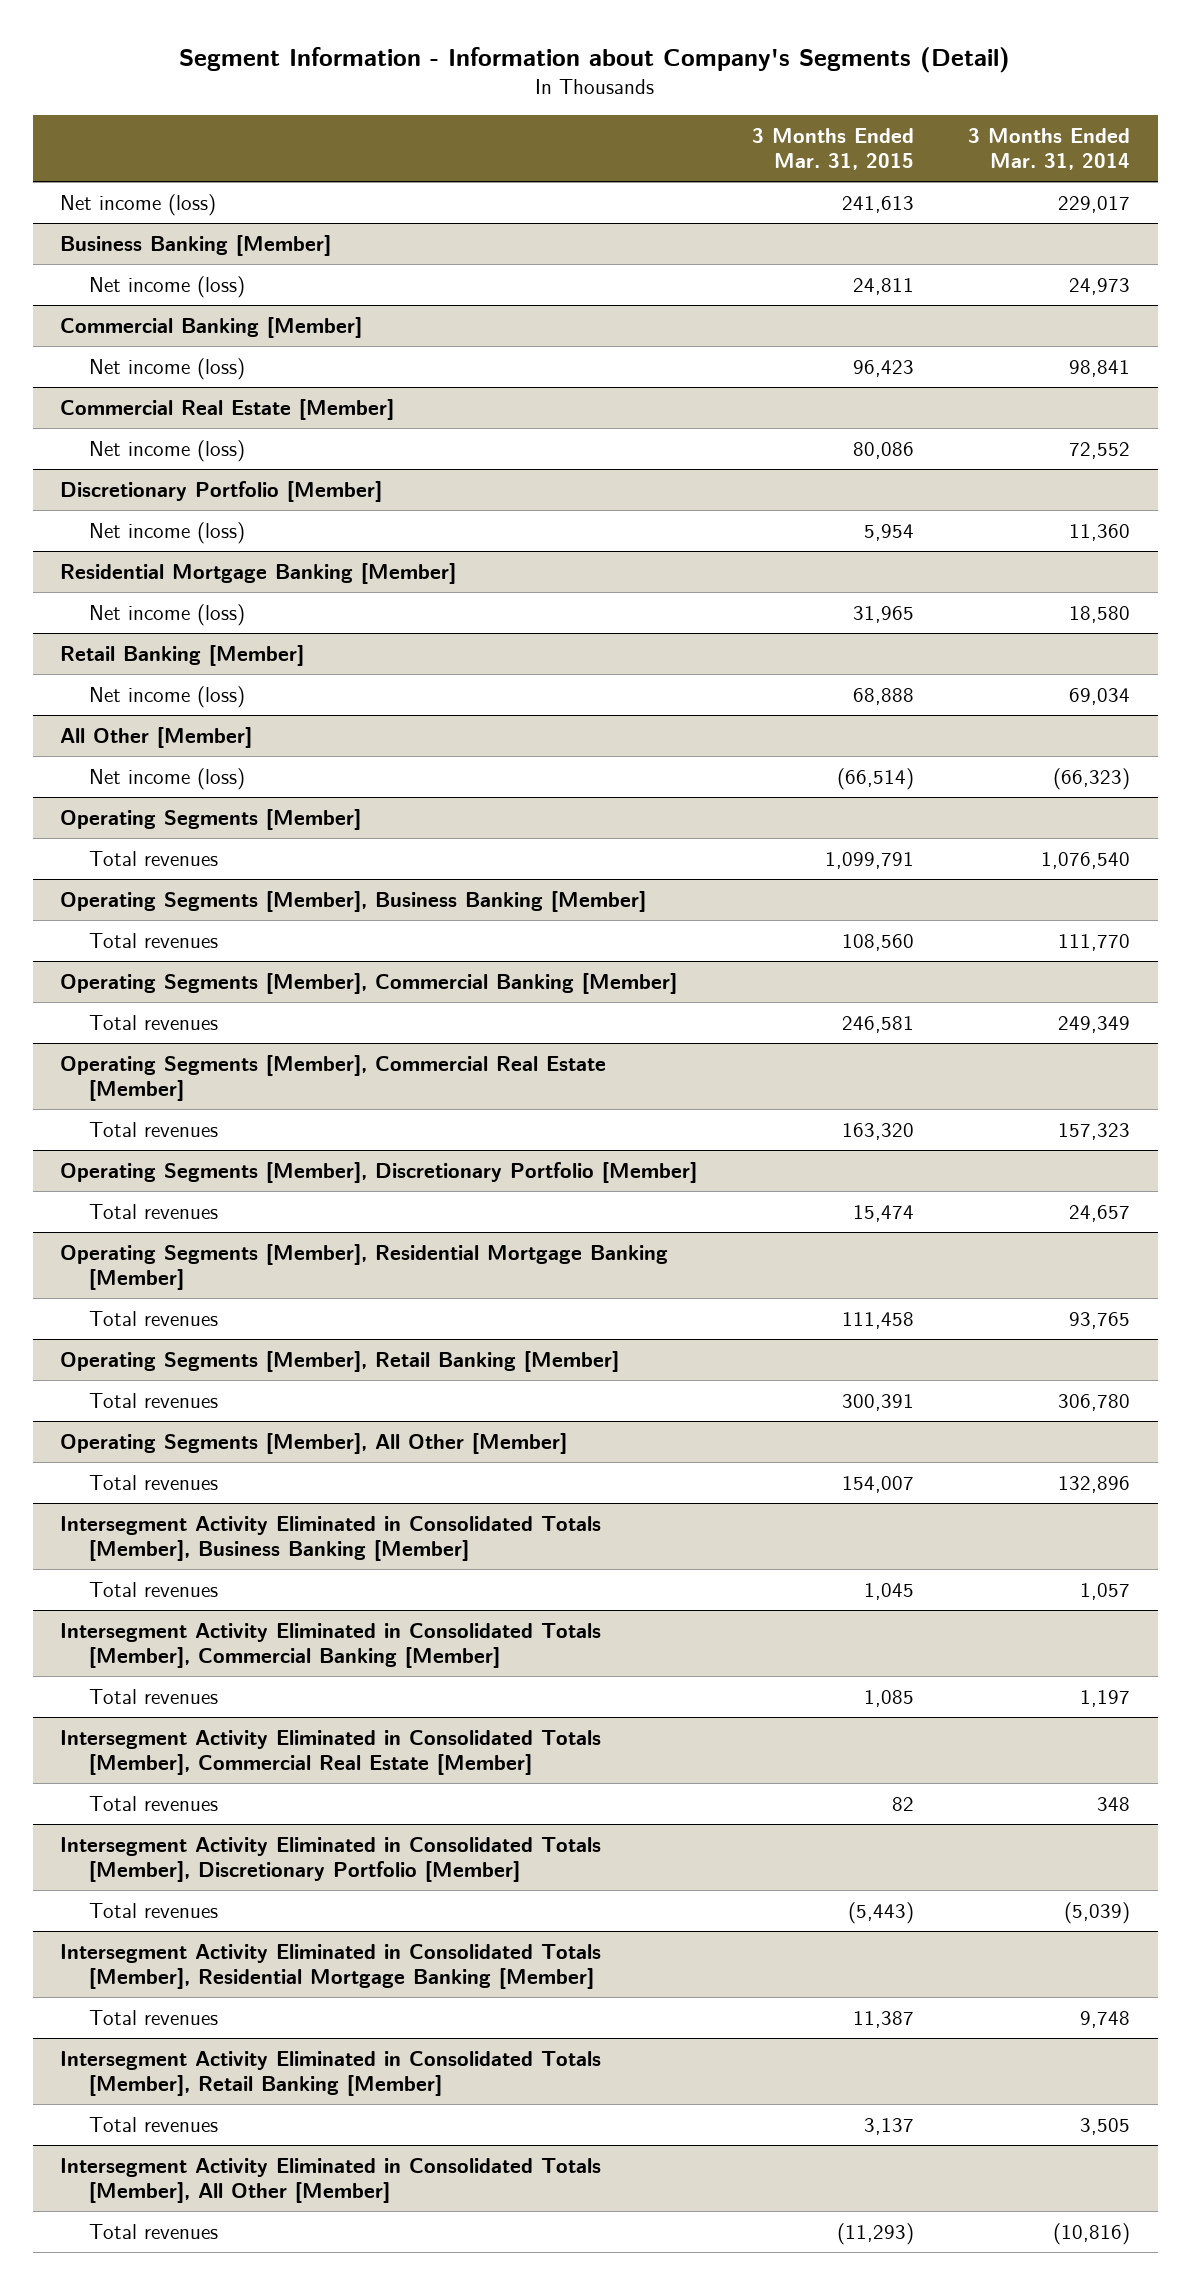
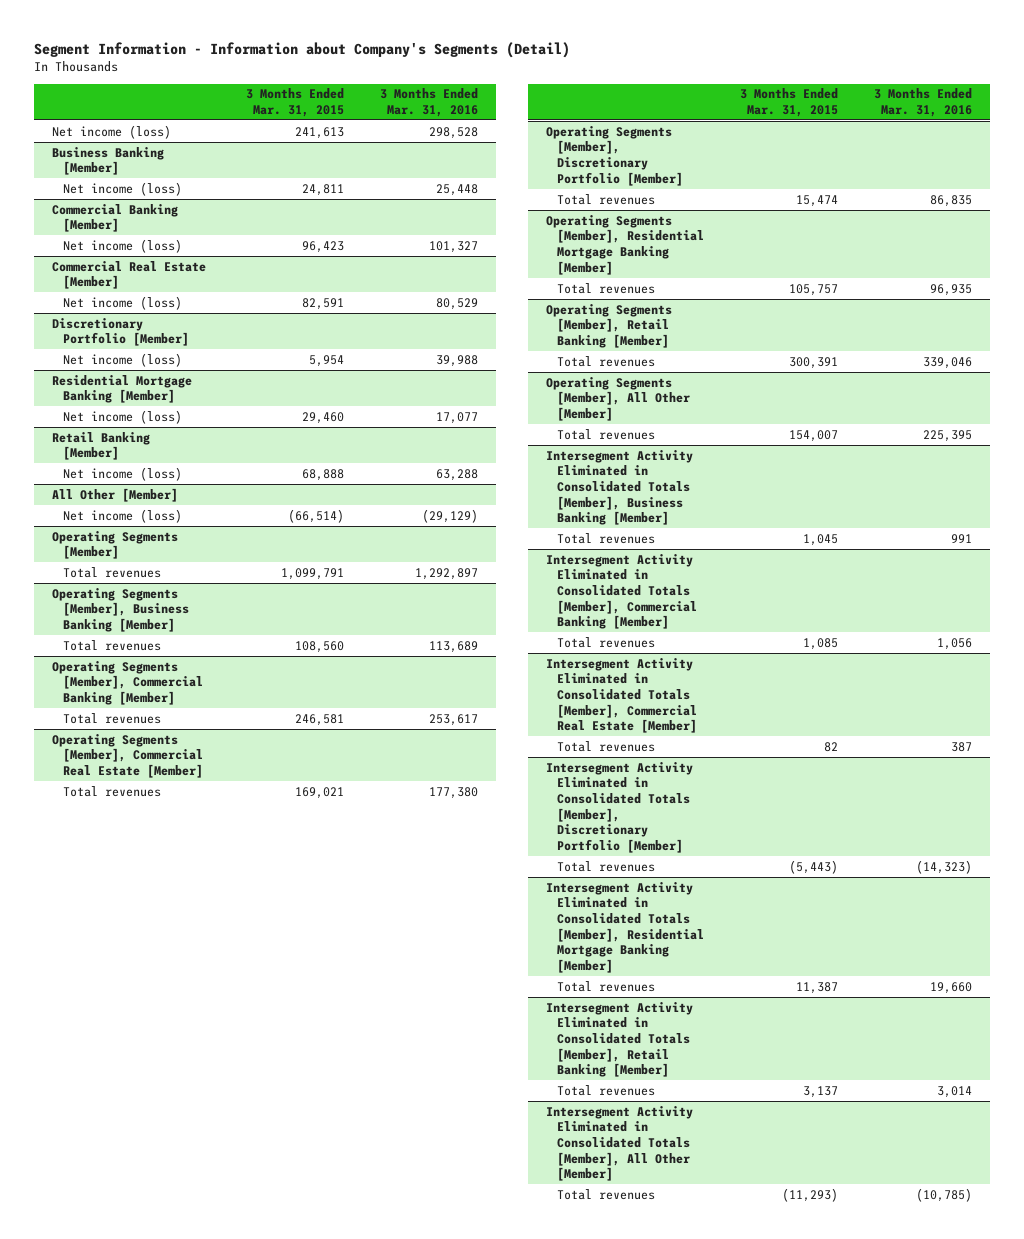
- | 3 Months Ended Mar. 31, 2015 | 3 Months Ended Mar. 31, 2014
+ | 3 Months Ended Mar. 31, 2015 | 3 Months Ended Mar. 31, 2016
@ Commercial Real Estate [Member]
- Net income (loss) | 80,086 | 72,552
+ Net income (loss) | 82,591 | 80,529
@ Residential Mortgage Banking [Member]
- Net income (loss) | 31,965 | 18,580
+ Net income (loss) | 29,460 | 17,077
@ Operating Segments [Member], Commercial Real Estate [Member]
- Total revenues | 163,320 | 157,323
+ Total revenues | 169,021 | 177,380
@ Operating Segments [Member], Residential Mortgage Banking [Member]
- Total revenues | 111,458 | 93,765
+ Total revenues | 105,757 | 96,935

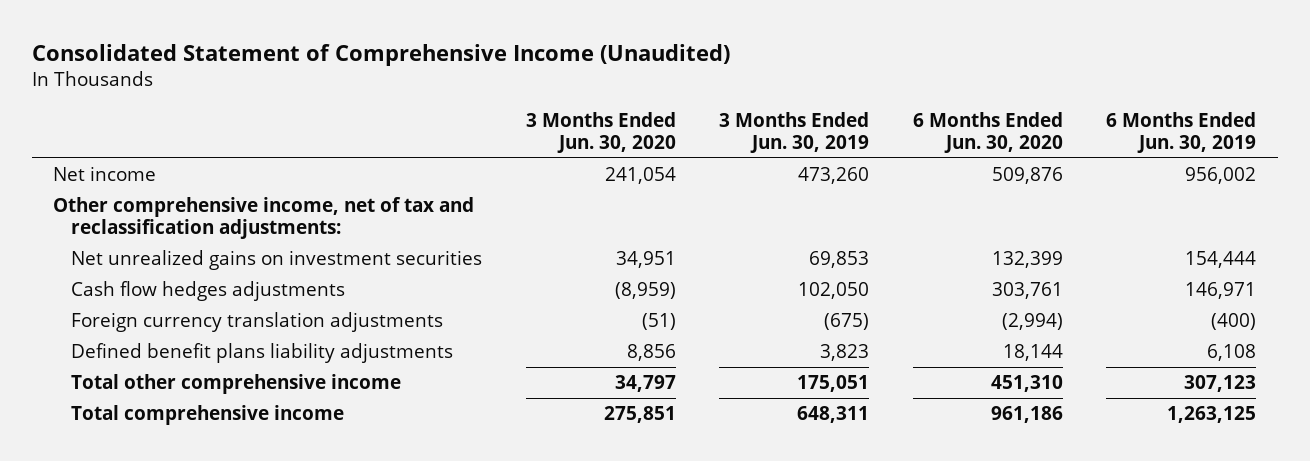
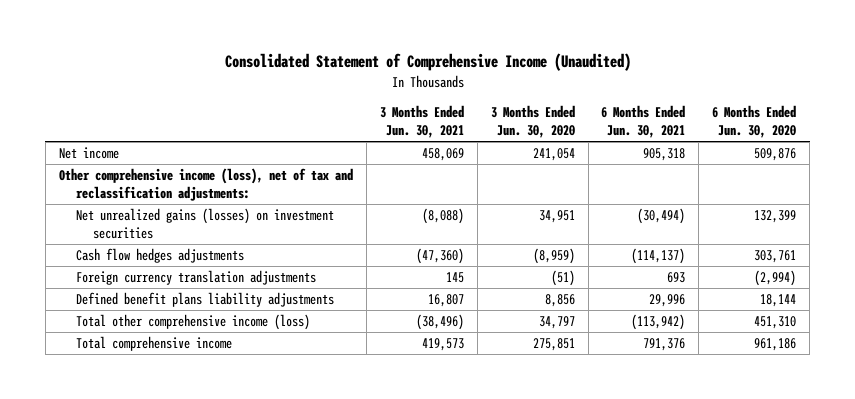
- | 3 Months Ended Jun. 30, 2020 | 3 Months Ended Jun. 30, 2019 | 6 Months Ended Jun. 30, 2020 | 6 Months Ended Jun. 30, 2019
+ | 3 Months Ended Jun. 30, 2021 | 3 Months Ended Jun. 30, 2020 | 6 Months Ended Jun. 30, 2021 | 6 Months Ended Jun. 30, 2020
- Other comprehensive income, net of tax and reclassification adjustments:
- Net unrealized gains on investment securities | 34,951 | 69,853 | 132,399 | 154,444
+ Other comprehensive income (loss), net of tax and reclassification adjustments:
+ Net unrealized gains (losses) on investment securities | (8,088) | 34,951 | (30,494) | 132,399
- Total other comprehensive income | 34,797 | 175,051 | 451,310 | 307,123
+ Total other comprehensive income (loss) | (38,496) | 34,797 | (113,942) | 451,310

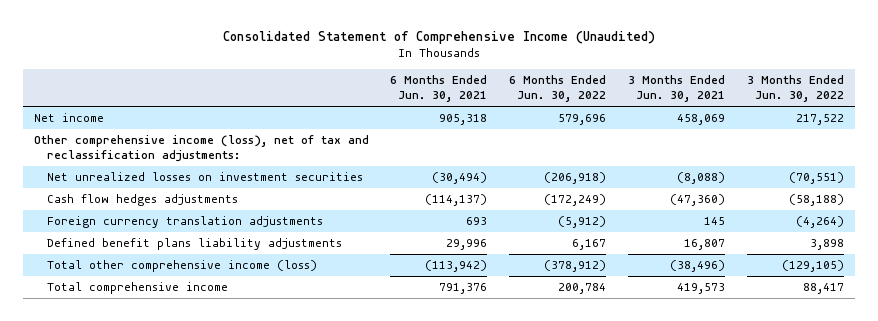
- | 3 Months Ended Jun. 30, 2021 | 3 Months Ended Jun. 30, 2020 | 6 Months Ended Jun. 30, 2021 | 6 Months Ended Jun. 30, 2020
+ | 6 Months Ended Jun. 30, 2021 | 6 Months Ended Jun. 30, 2022 | 3 Months Ended Jun. 30, 2021 | 3 Months Ended Jun. 30, 2022
- Net unrealized gains (losses) on investment securities | (8,088) | 34,951 | (30,494) | 132,399
+ Net unrealized losses on investment securities | (30,494) | (206,918) | (8,088) | (70,551)

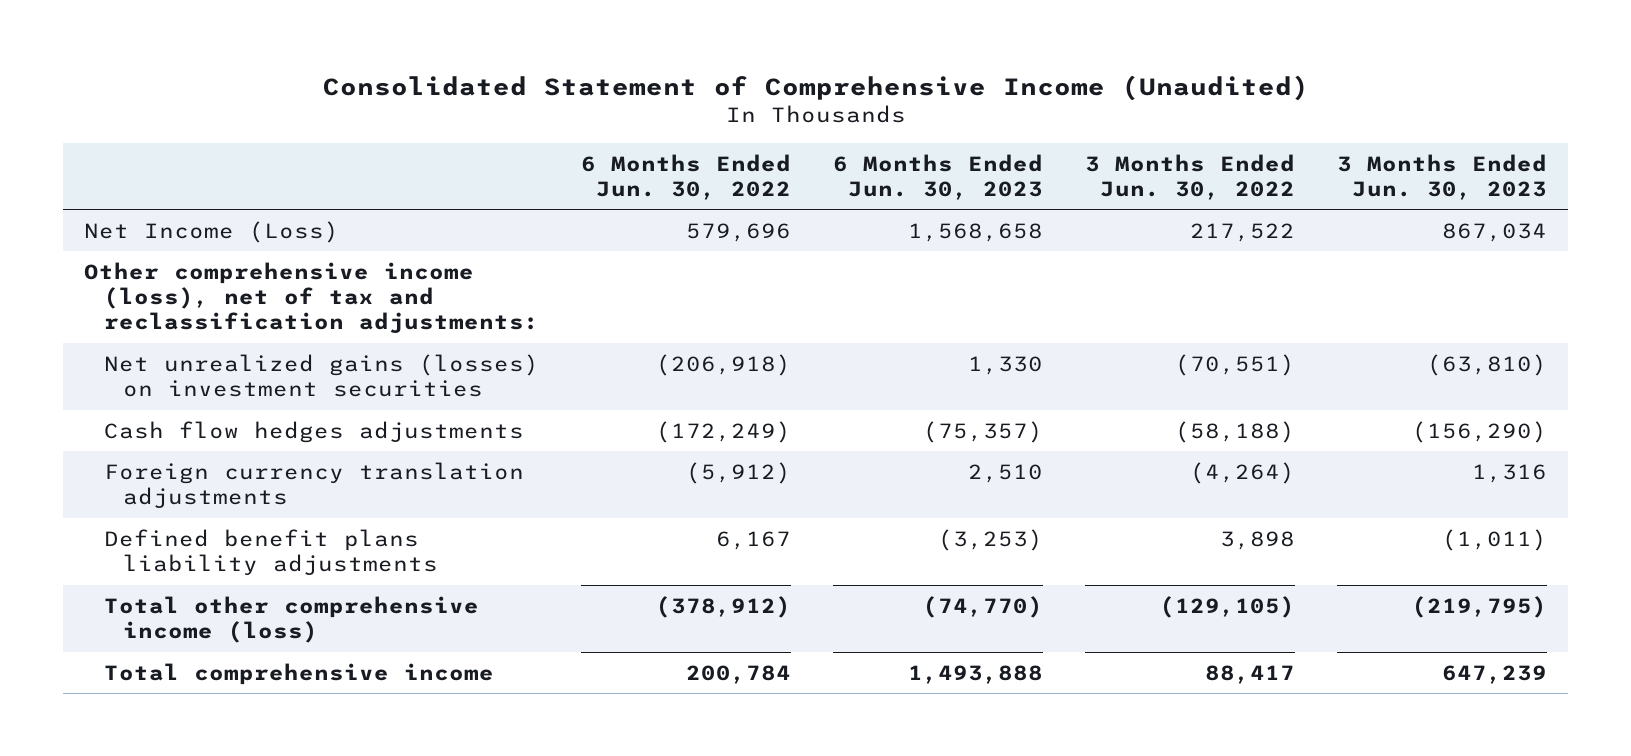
- | 6 Months Ended Jun. 30, 2021 | 6 Months Ended Jun. 30, 2022 | 3 Months Ended Jun. 30, 2021 | 3 Months Ended Jun. 30, 2022
+ | 6 Months Ended Jun. 30, 2022 | 6 Months Ended Jun. 30, 2023 | 3 Months Ended Jun. 30, 2022 | 3 Months Ended Jun. 30, 2023
- Net income | 905,318 | 579,696 | 458,069 | 217,522
+ Net Income (Loss) | 579,696 | 1,568,658 | 217,522 | 867,034
- Net unrealized losses on investment securities | (30,494) | (206,918) | (8,088) | (70,551)
+ Net unrealized gains (losses) on investment securities | (206,918) | 1,330 | (70,551) | (63,810)

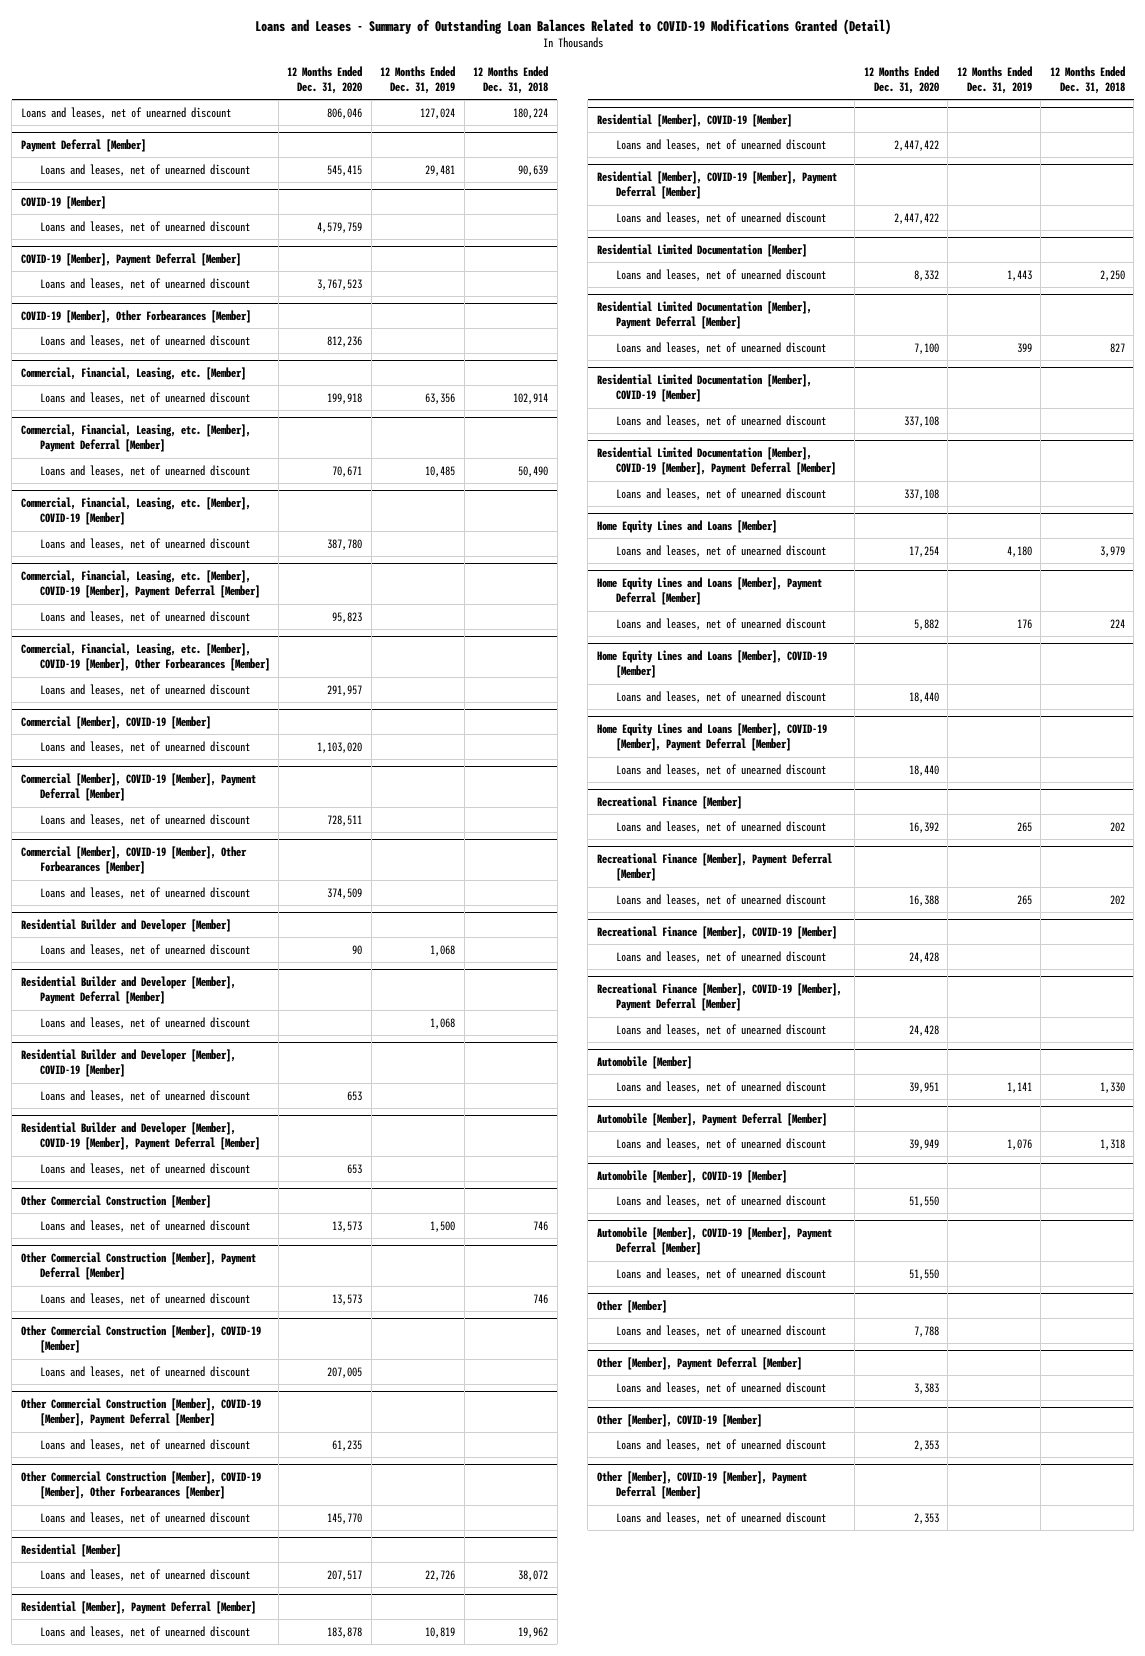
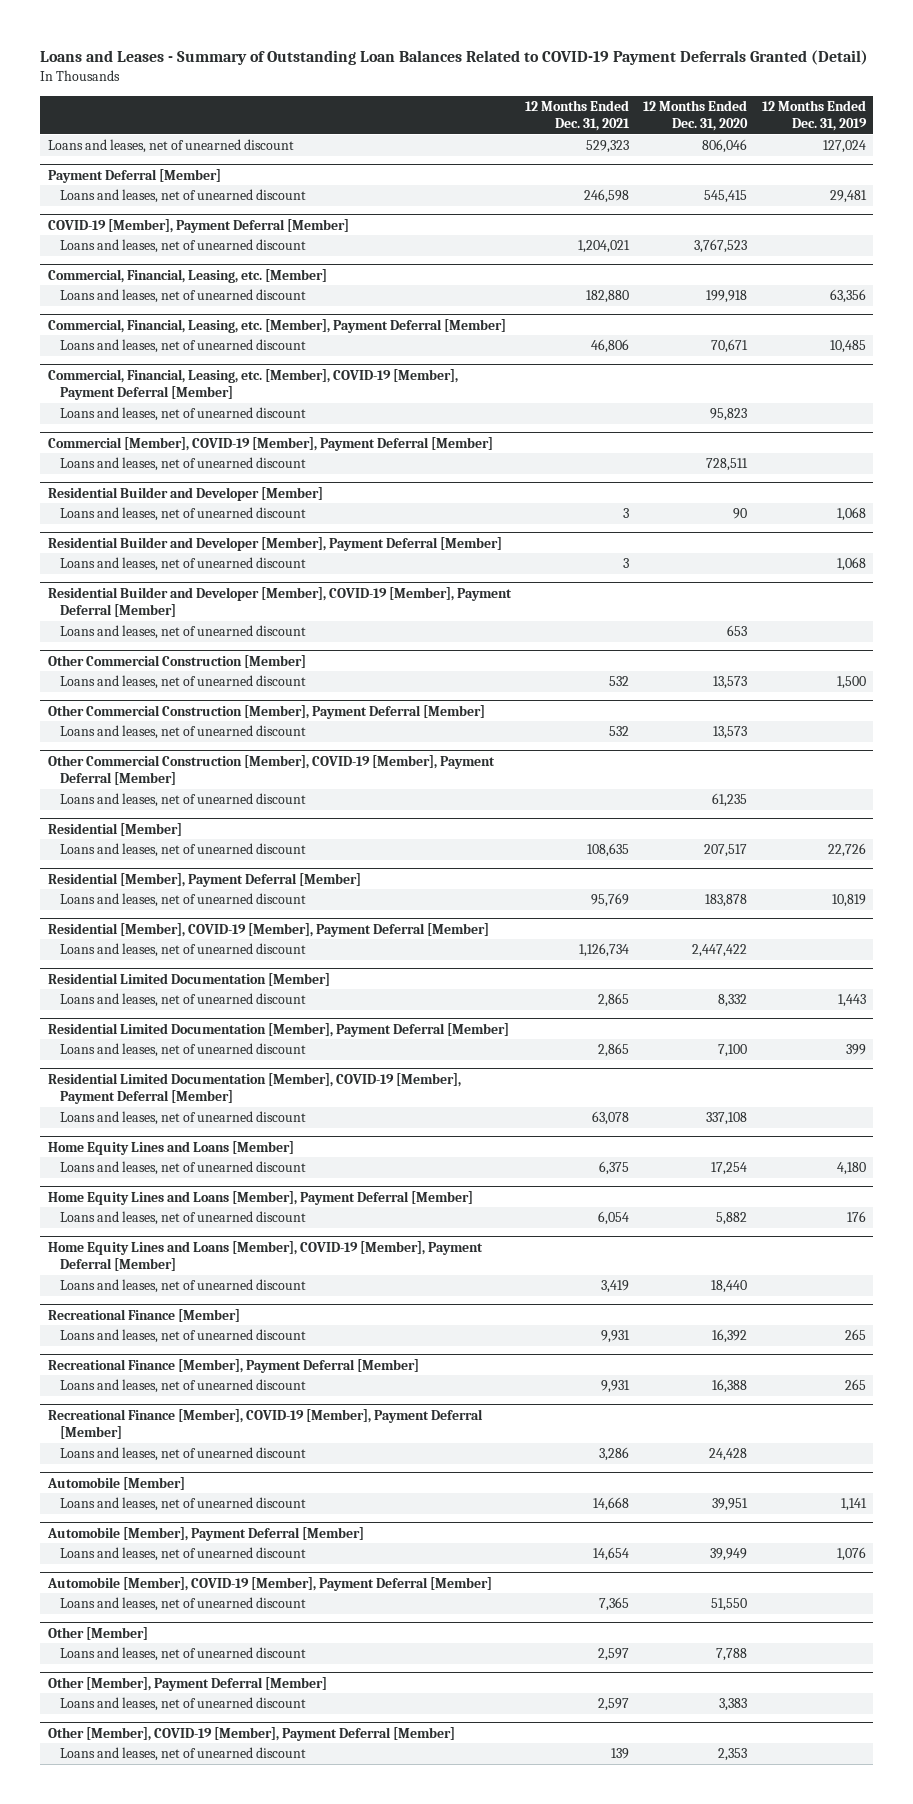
- Loans and Leases - Summary of Outstanding Loan Balances Related to COVID-19 Modifications Granted (Detail)
+ Loans and Leases - Summary of Outstanding Loan Balances Related to COVID-19 Payment Deferrals Granted (Detail)
- | 12 Months Ended Dec. 31, 2020 | 12 Months Ended Dec. 31, 2019 | 12 Months Ended Dec. 31, 2018
+ | 12 Months Ended Dec. 31, 2021 | 12 Months Ended Dec. 31, 2020 | 12 Months Ended Dec. 31, 2019
- COVID-19 [Member]
- Loans and leases, net of unearned discount | 4,579,759 | |
- COVID-19 [Member], Other Forbearances [Member]
- Loans and leases, net of unearned discount | 812,236 | |
- Commercial, Financial, Leasing, etc. [Member], COVID-19 [Member]
- Loans and leases, net of unearned discount | 387,780 | |
- Commercial, Financial, Leasing, etc. [Member], COVID-19 [Member], Other Forbearances [Member]
- Loans and leases, net of unearned discount | 291,957 | |
- Commercial [Member], COVID-19 [Member]
- Loans and leases, net of unearned discount | 1,103,020 | |
- Commercial [Member], COVID-19 [Member], Other Forbearances [Member]
- Loans and leases, net of unearned discount | 374,509 | |
- Residential Builder and Developer [Member], COVID-19 [Member]
- Loans and leases, net of unearned discount | 653 | |
- Other Commercial Construction [Member], COVID-19 [Member]
- Loans and leases, net of unearned discount | 207,005 | |
- Other Commercial Construction [Member], COVID-19 [Member], Other Forbearances [Member]
- Loans and leases, net of unearned discount | 145,770 | |
- Residential [Member], COVID-19 [Member]
- Loans and leases, net of unearned discount | 2,447,422 | |
- Residential Limited Documentation [Member], COVID-19 [Member]
- Loans and leases, net of unearned discount | 337,108 | |
- Home Equity Lines and Loans [Member], COVID-19 [Member]
- Loans and leases, net of unearned discount | 18,440 | |
- Recreational Finance [Member], COVID-19 [Member]
- Loans and leases, net of unearned discount | 24,428 | |
- Automobile [Member], COVID-19 [Member]
- Loans and leases, net of unearned discount | 51,550 | |
- Other [Member], COVID-19 [Member]
- Loans and leases, net of unearned discount | 2,353 | |

